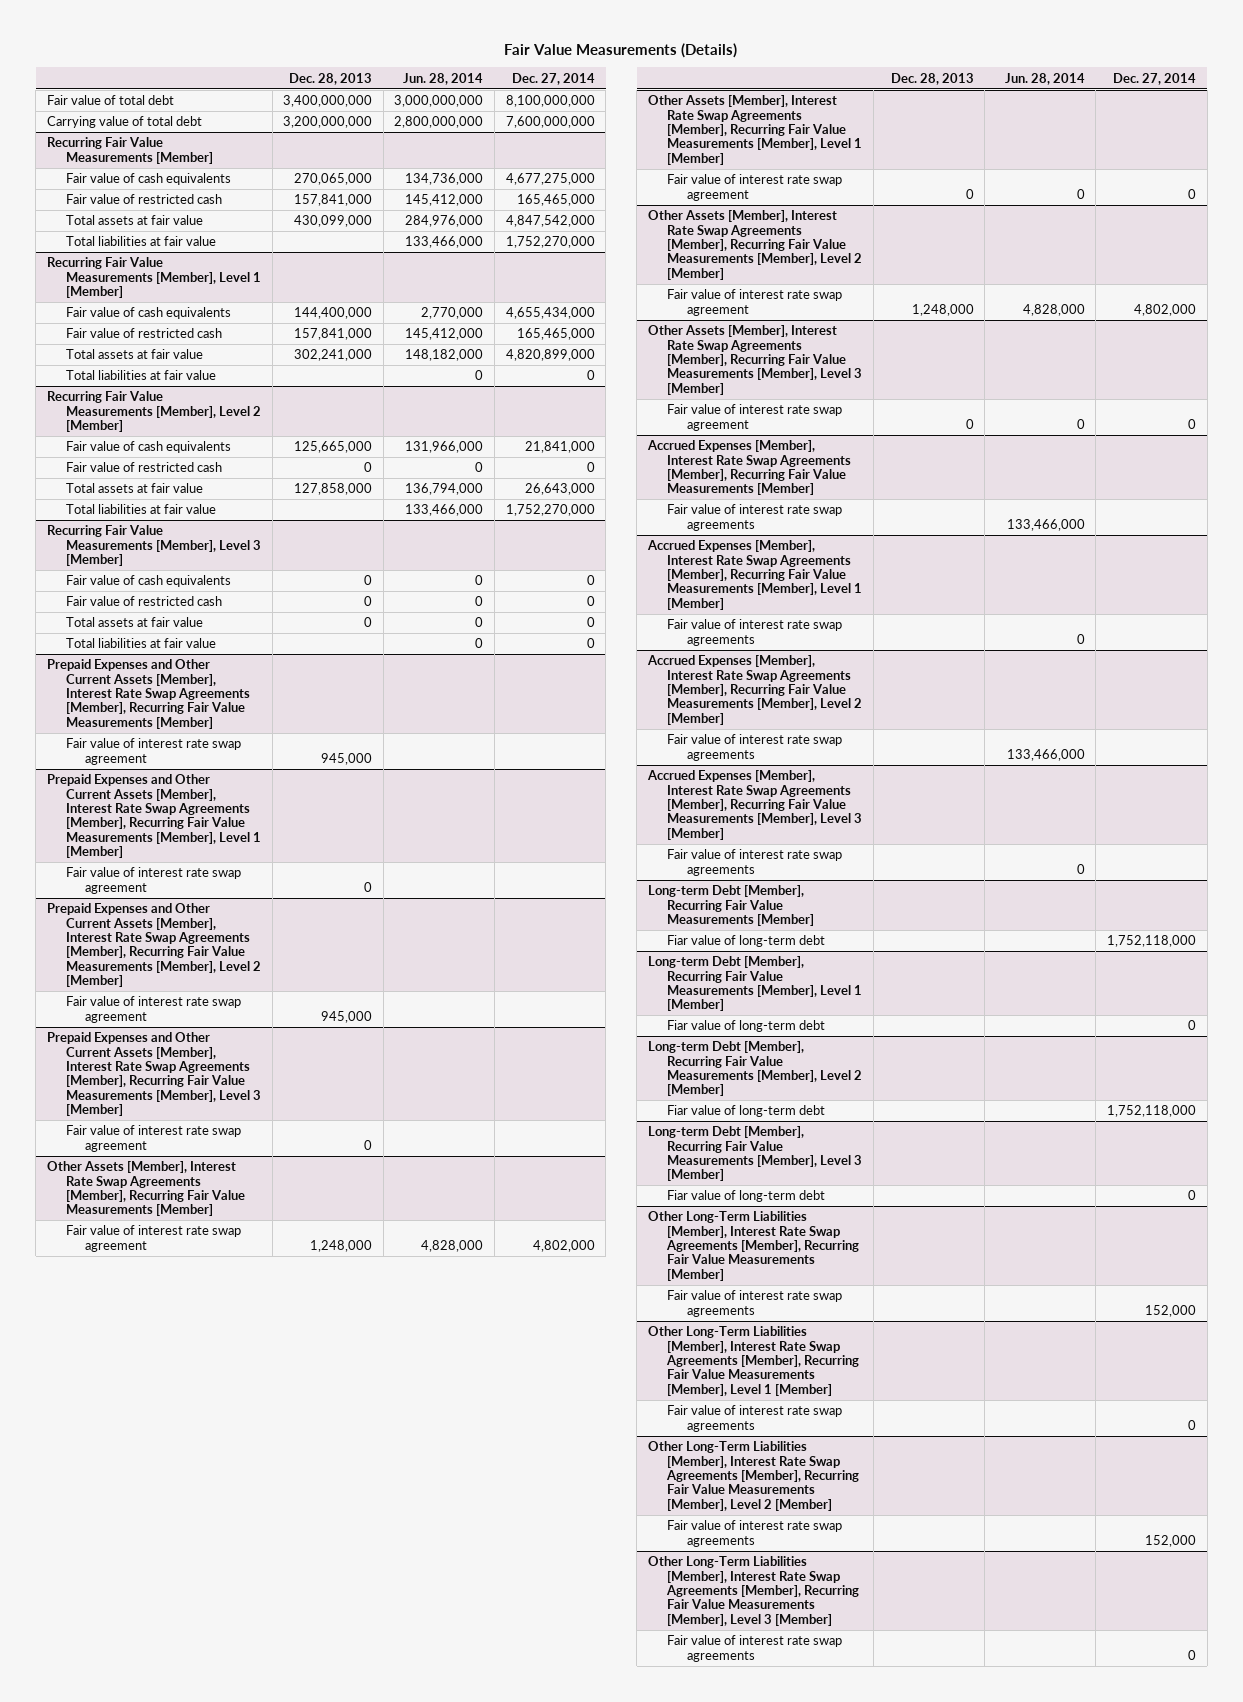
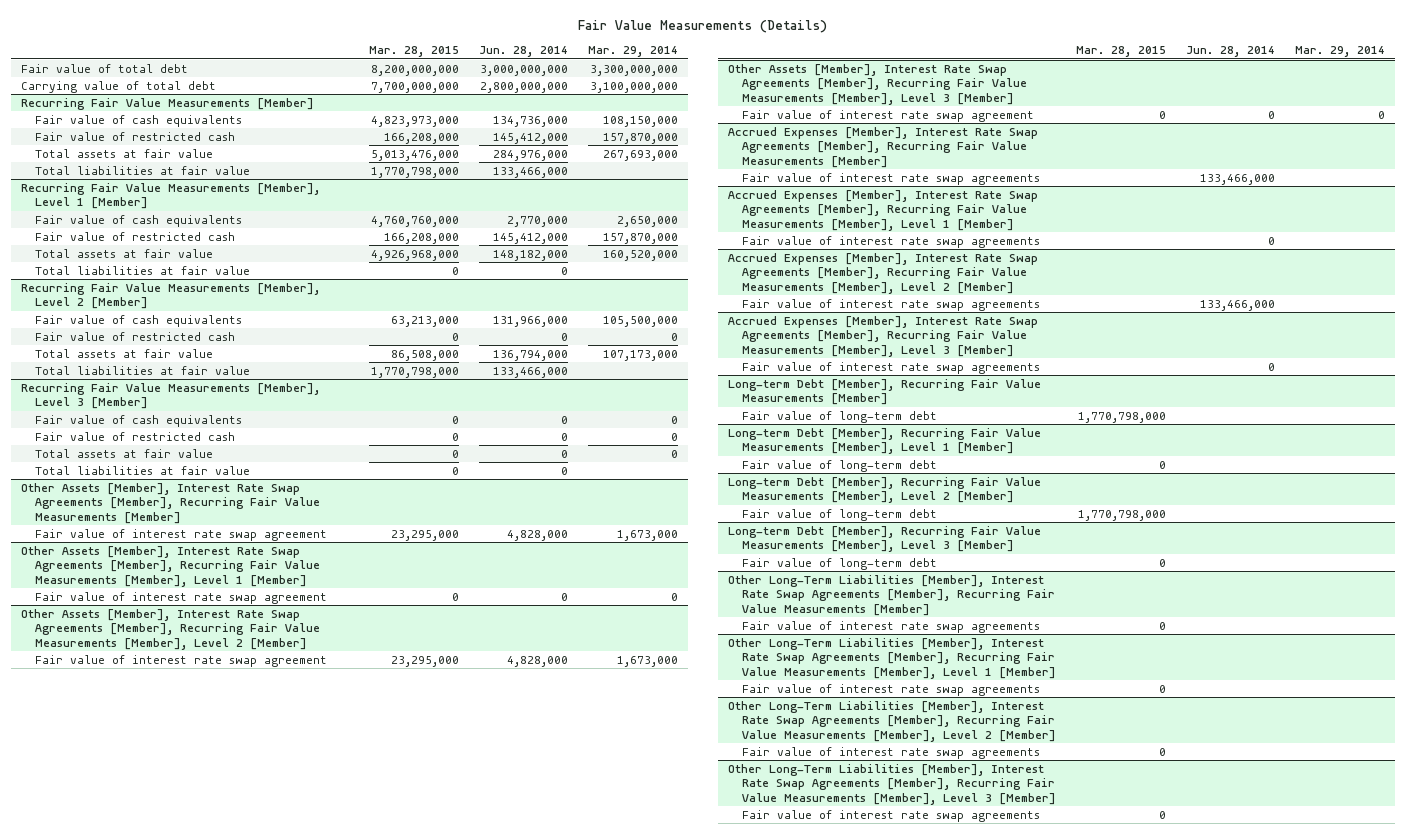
- | Dec. 28, 2013 | Jun. 28, 2014 | Dec. 27, 2014
+ | Mar. 28, 2015 | Jun. 28, 2014 | Mar. 29, 2014
- Prepaid Expenses and Other Current Assets [Member], Interest Rate Swap Agreements [Member], Recurring Fair Value Measurements [Member]
- Fair value of interest rate swap agreement | 945,000 | |
- Prepaid Expenses and Other Current Assets [Member], Interest Rate Swap Agreements [Member], Recurring Fair Value Measurements [Member], Level 1 [Member]
- Fair value of interest rate swap agreement | 0 | |
- Prepaid Expenses and Other Current Assets [Member], Interest Rate Swap Agreements [Member], Recurring Fair Value Measurements [Member], Level 2 [Member]
- Fair value of interest rate swap agreement | 945,000 | |
- Prepaid Expenses and Other Current Assets [Member], Interest Rate Swap Agreements [Member], Recurring Fair Value Measurements [Member], Level 3 [Member]
- Fair value of interest rate swap agreement | 0 | |
@ Long-term Debt [Member], Recurring Fair Value Measurements [Member]
- Fiar value of long-term debt | | | 1,752,118,000
+ Fair value of long-term debt | 1,770,798,000 | |
@ Long-term Debt [Member], Recurring Fair Value Measurements [Member], Level 1 [Member]
- Fiar value of long-term debt | | | 0
+ Fair value of long-term debt | 0 | |
@ Long-term Debt [Member], Recurring Fair Value Measurements [Member], Level 2 [Member]
- Fiar value of long-term debt | | | 1,752,118,000
+ Fair value of long-term debt | 1,770,798,000 | |
@ Long-term Debt [Member], Recurring Fair Value Measurements [Member], Level 3 [Member]
- Fiar value of long-term debt | | | 0
+ Fair value of long-term debt | 0 | |

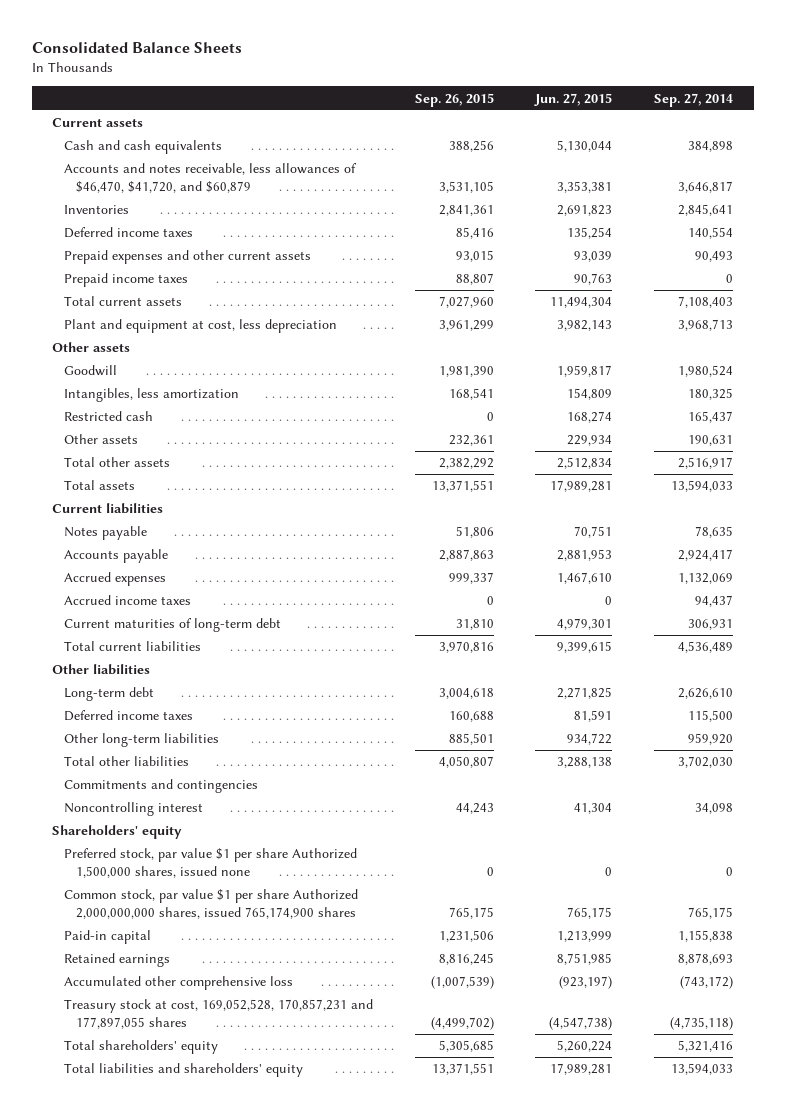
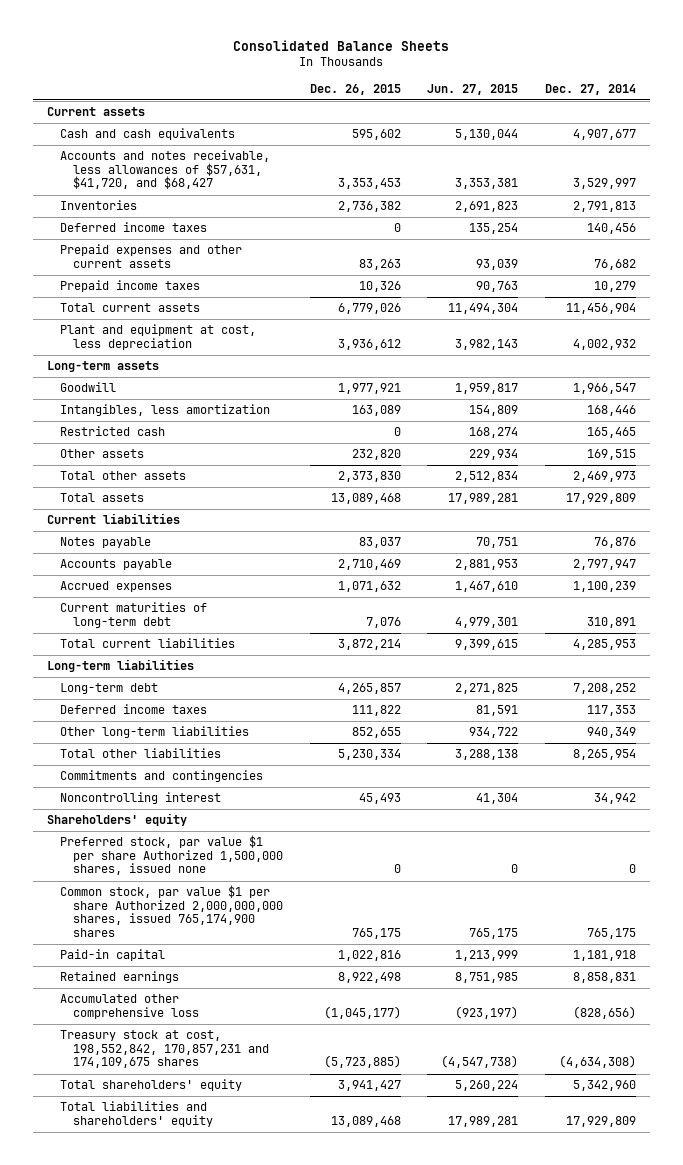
- | Sep. 26, 2015 | Jun. 27, 2015 | Sep. 27, 2014
+ | Dec. 26, 2015 | Jun. 27, 2015 | Dec. 27, 2014
- Accounts and notes receivable, less allowances of $46,470, $41,720, and $60,879 | 3,531,105 | 3,353,381 | 3,646,817
+ Accounts and notes receivable, less allowances of $57,631, $41,720, and $68,427 | 3,353,453 | 3,353,381 | 3,529,997
- Other assets
+ Long-term assets
- Accrued income taxes | 0 | 0 | 94,437
- Other liabilities
+ Long-term liabilities
- Treasury stock at cost, 169,052,528, 170,857,231 and 177,897,055 shares | (4,499,702) | (4,547,738) | (4,735,118)
+ Treasury stock at cost, 198,552,842, 170,857,231 and 174,109,675 shares | (5,723,885) | (4,547,738) | (4,634,308)

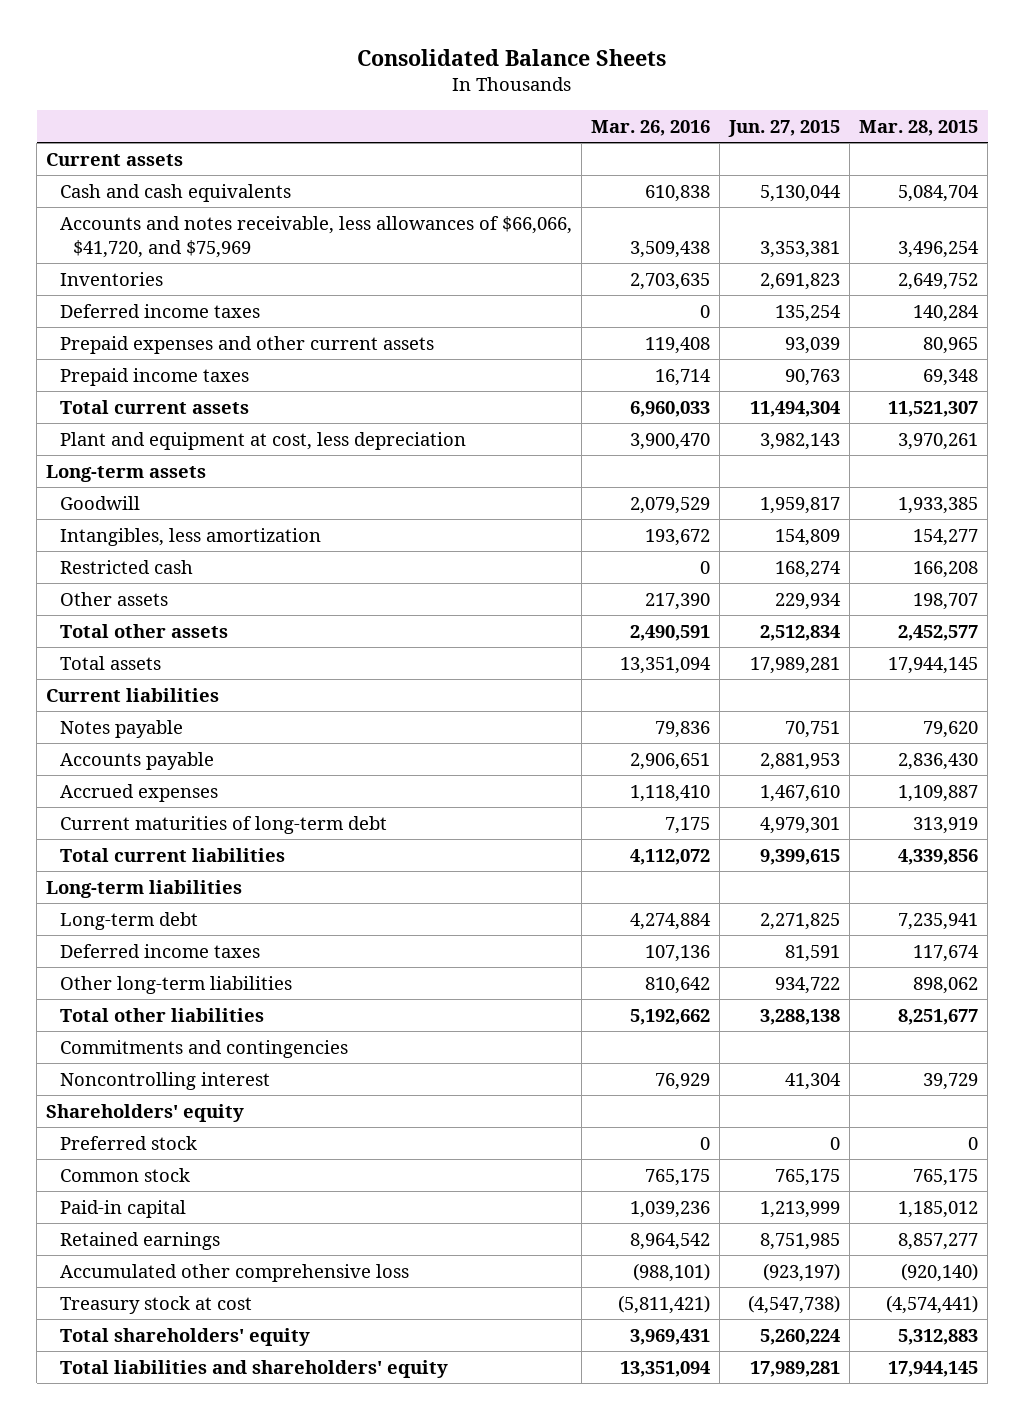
- | Dec. 26, 2015 | Jun. 27, 2015 | Dec. 27, 2014
+ | Mar. 26, 2016 | Jun. 27, 2015 | Mar. 28, 2015
- Accounts and notes receivable, less allowances of $57,631, $41,720, and $68,427 | 3,353,453 | 3,353,381 | 3,529,997
+ Accounts and notes receivable, less allowances of $66,066, $41,720, and $75,969 | 3,509,438 | 3,353,381 | 3,496,254
- Preferred stock, par value $1 per share Authorized 1,500,000 shares, issued none | 0 | 0 | 0
- Common stock, par value $1 per share Authorized 2,000,000,000 shares, issued 765,174,900 shares | 765,175 | 765,175 | 765,175
+ Preferred stock | 0 | 0 | 0
+ Common stock | 765,175 | 765,175 | 765,175
- Treasury stock at cost, 198,552,842, 170,857,231 and 174,109,675 shares | (5,723,885) | (4,547,738) | (4,634,308)
+ Treasury stock at cost | (5,811,421) | (4,547,738) | (4,574,441)

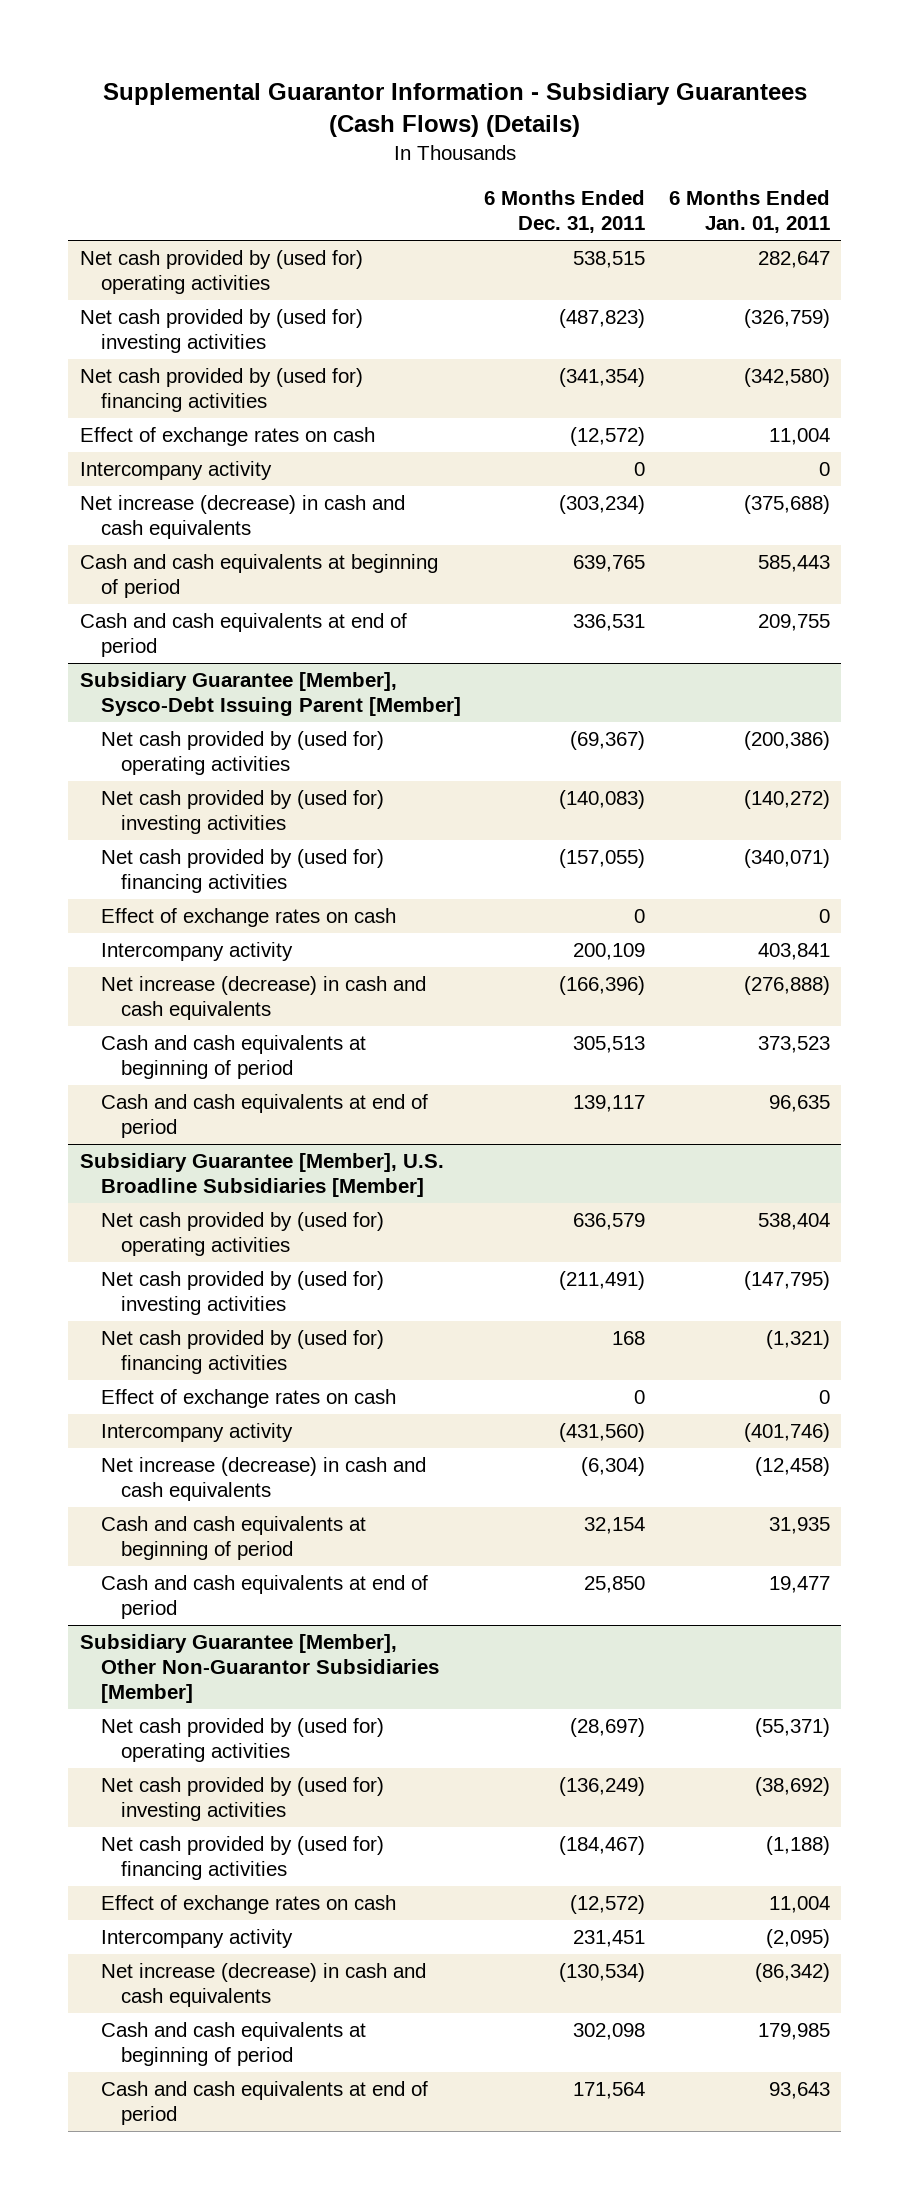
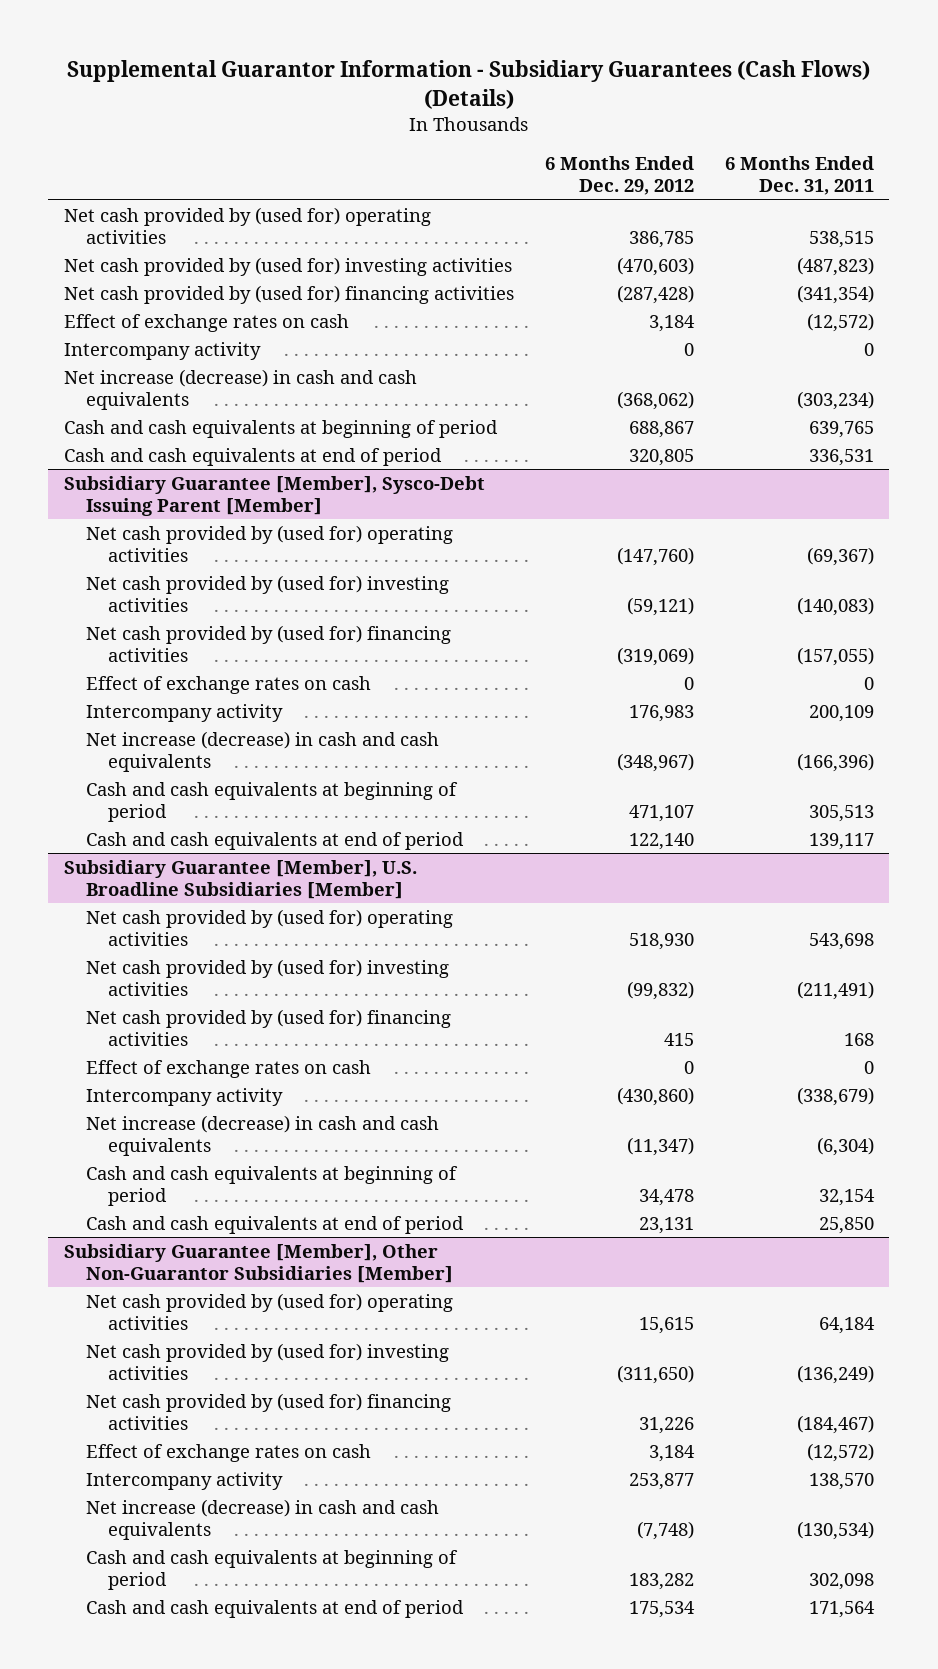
- | 6 Months Ended Dec. 31, 2011 | 6 Months Ended Jan. 01, 2011
+ | 6 Months Ended Dec. 29, 2012 | 6 Months Ended Dec. 31, 2011
@ Subsidiary Guarantee [Member], U.S. Broadline Subsidiaries [Member]
- Net cash provided by (used for) operating activities | 636,579 | 538,404
+ Net cash provided by (used for) operating activities | 518,930 | 543,698
- Intercompany activity | (431,560) | (401,746)
+ Intercompany activity | (430,860) | (338,679)
@ Subsidiary Guarantee [Member], Other Non-Guarantor Subsidiaries [Member]
- Net cash provided by (used for) operating activities | (28,697) | (55,371)
+ Net cash provided by (used for) operating activities | 15,615 | 64,184
- Intercompany activity | 231,451 | (2,095)
+ Intercompany activity | 253,877 | 138,570

